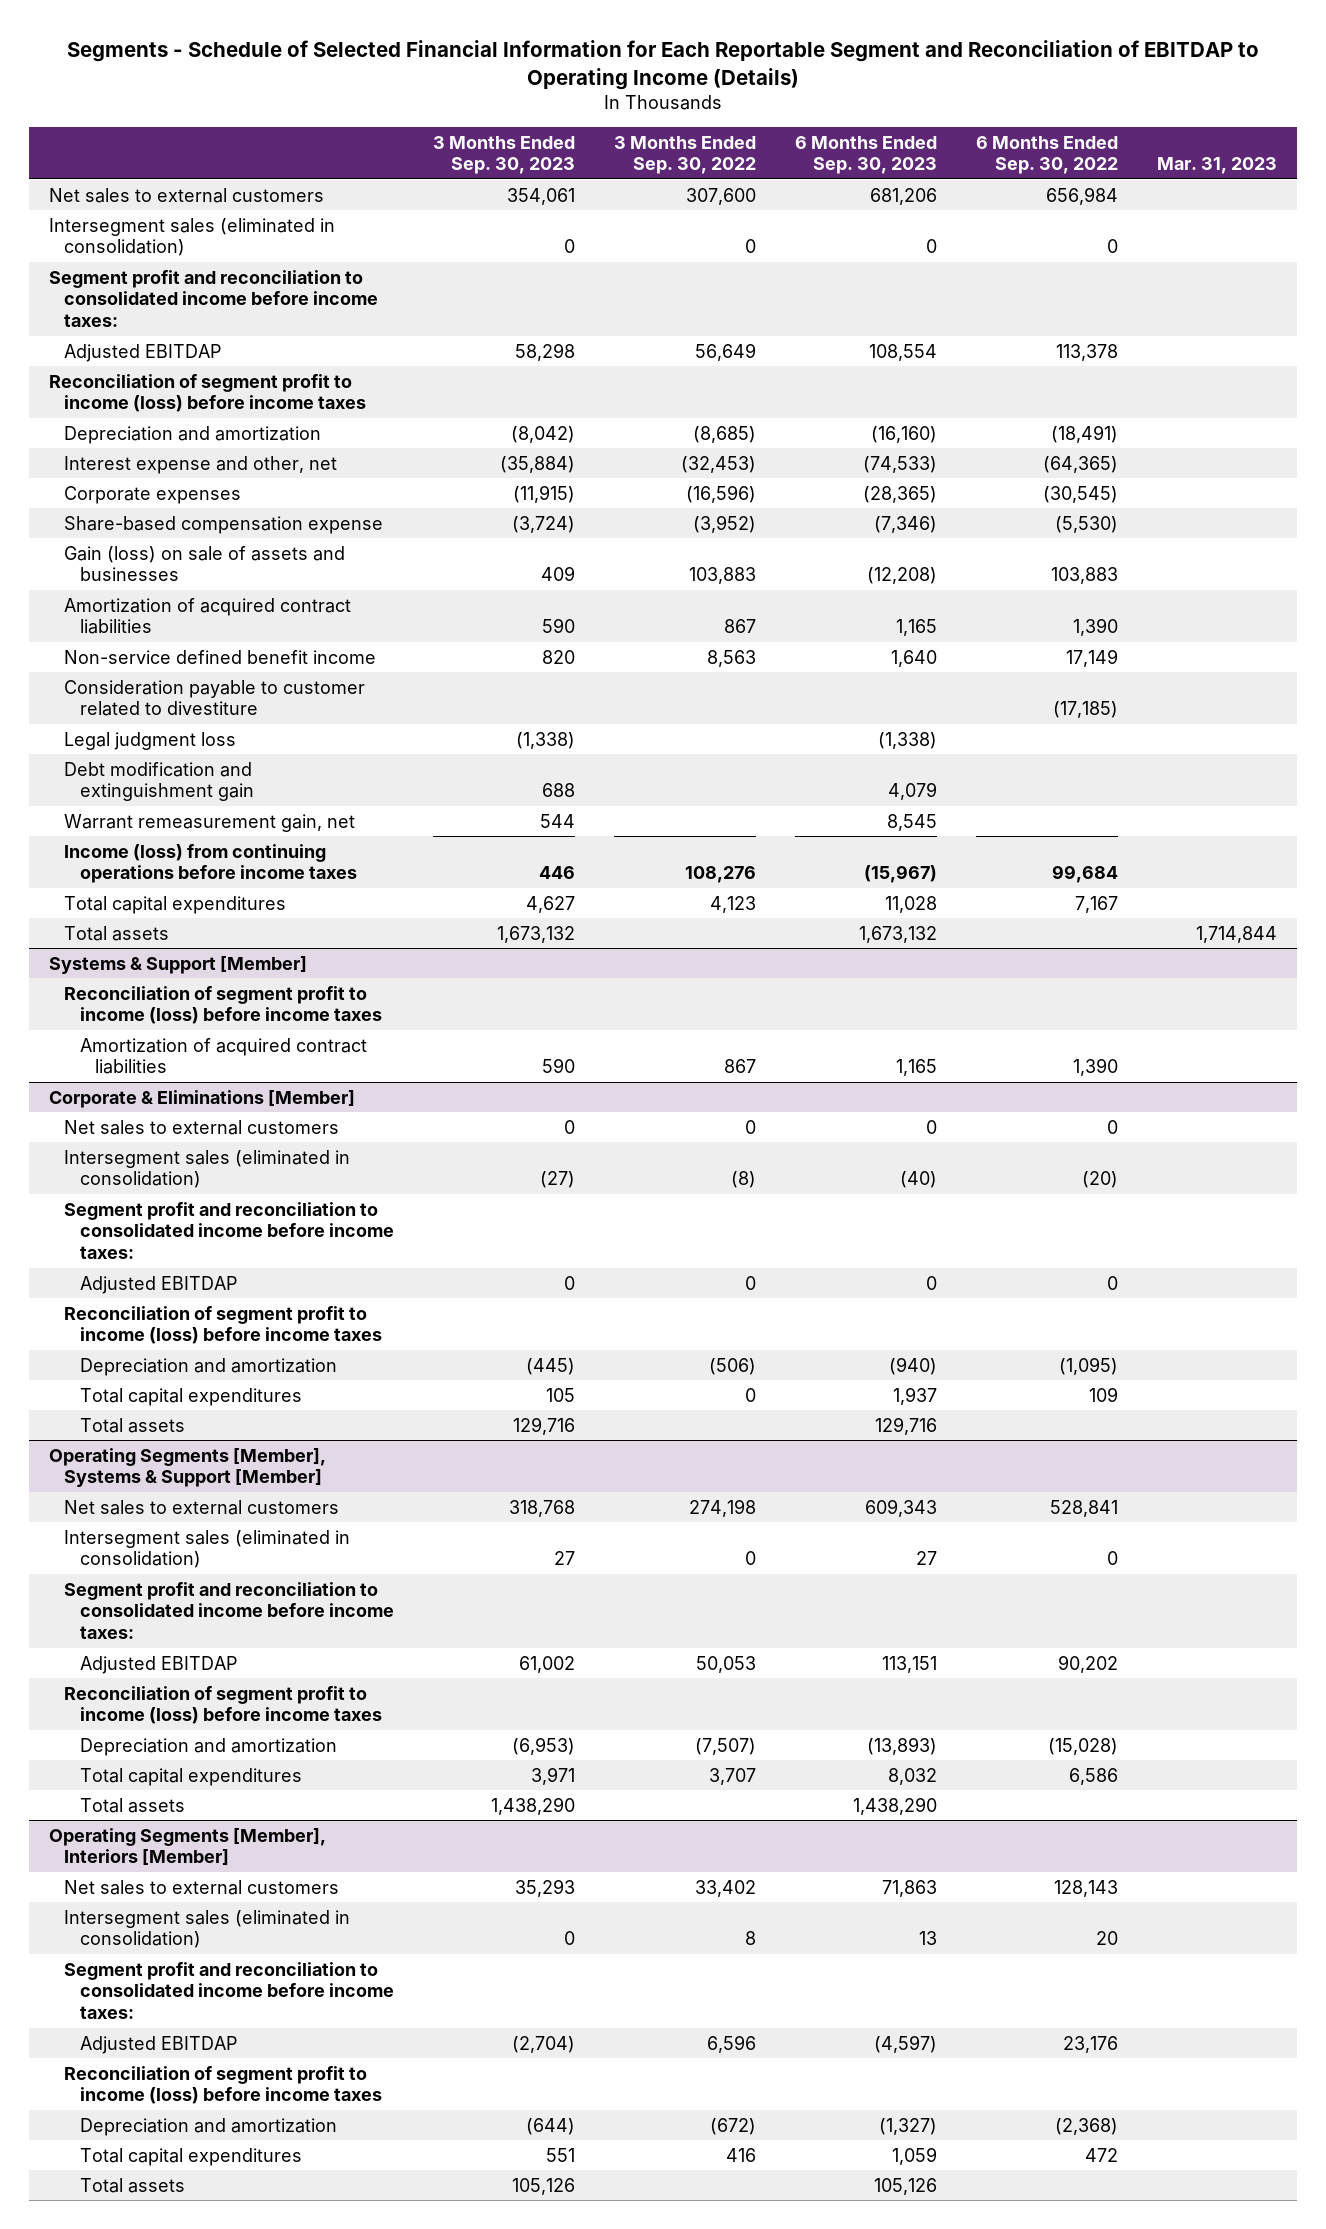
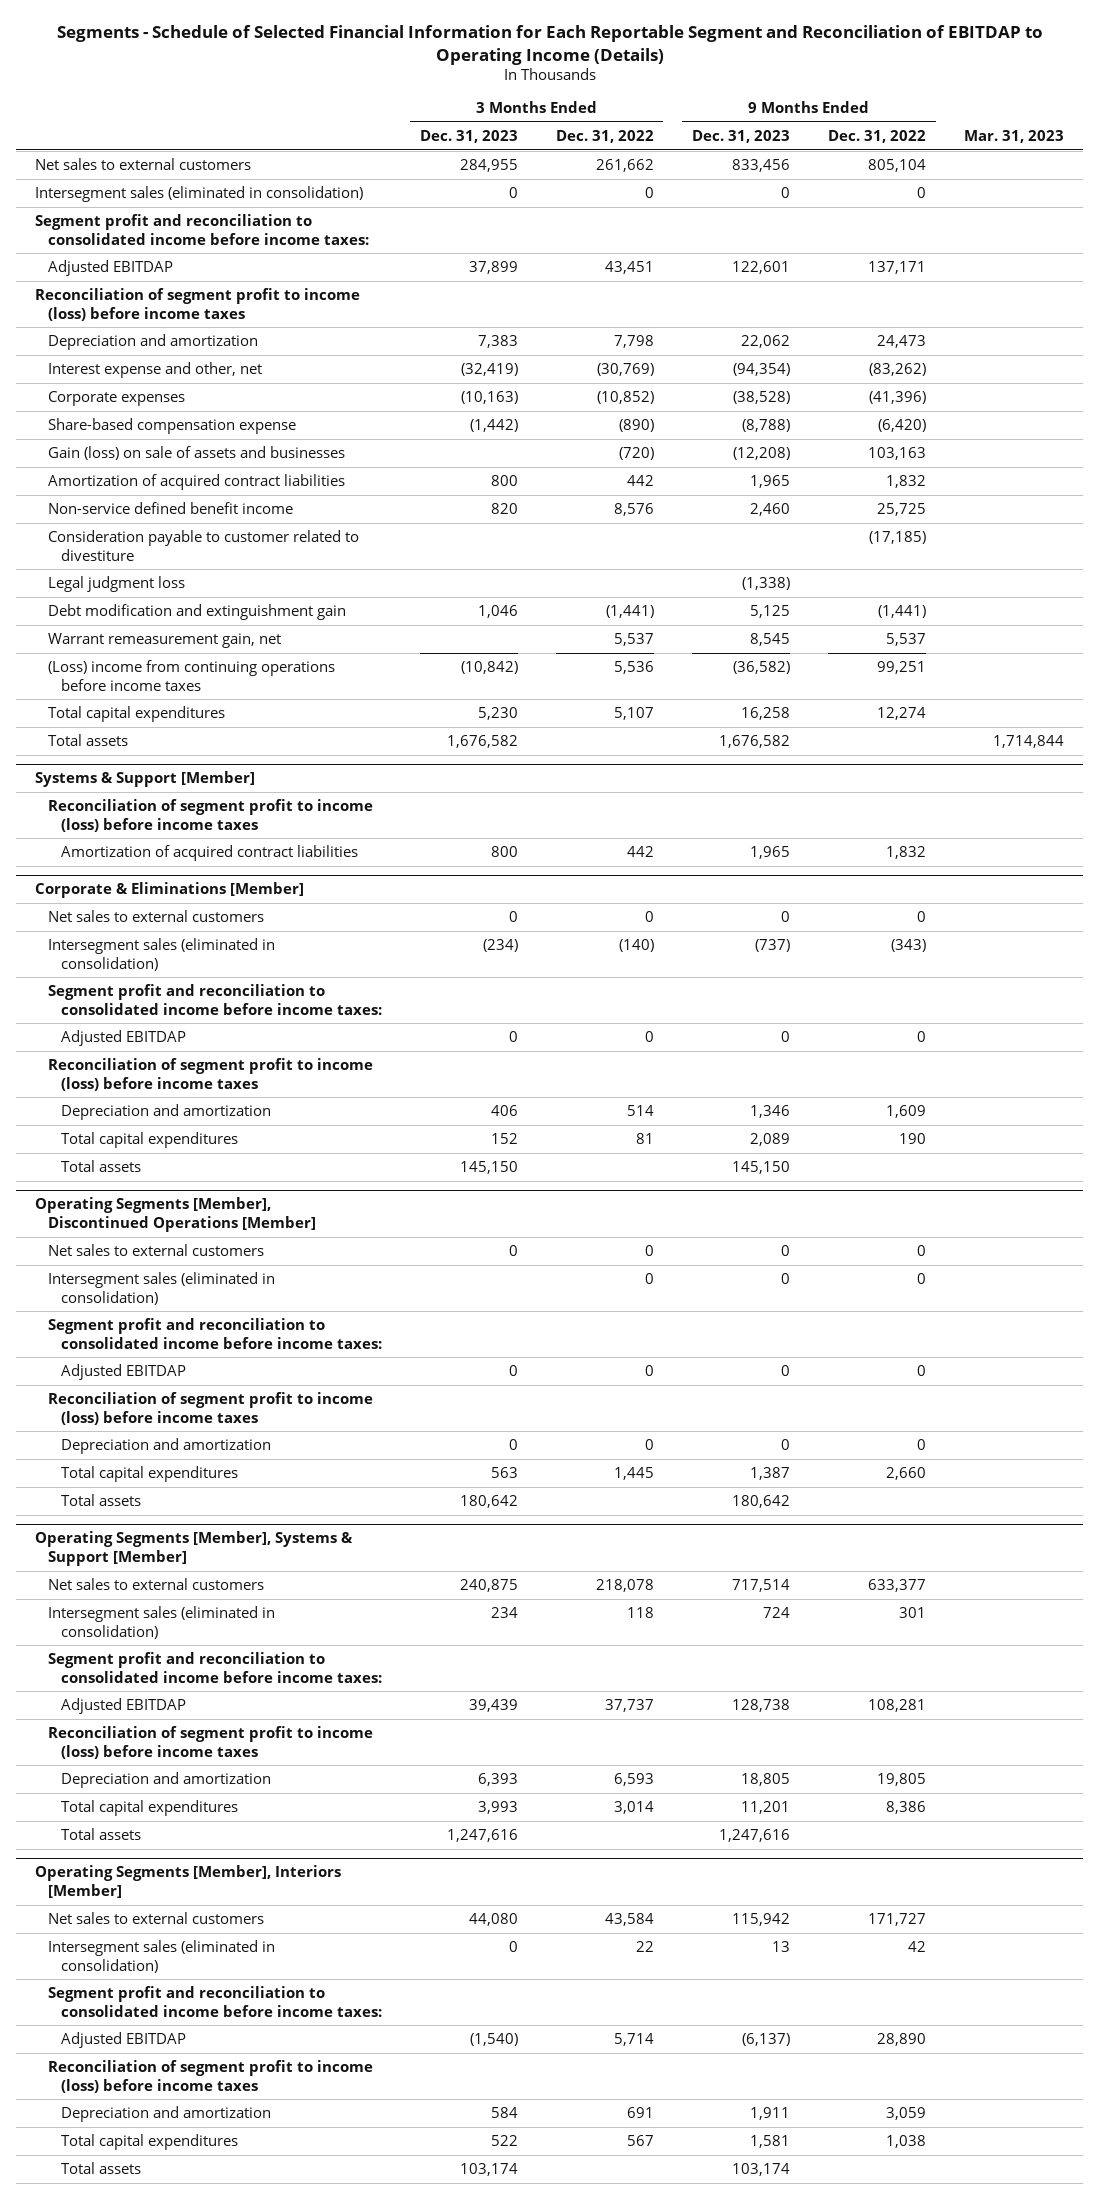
- | 3 Months Ended Sep. 30, 2023 | 3 Months Ended Sep. 30, 2022 | 6 Months Ended Sep. 30, 2023 | 6 Months Ended Sep. 30, 2022 | Mar. 31, 2023
+ | 3 Months Ended Dec. 31, 2023 | 3 Months Ended Dec. 31, 2022 | 9 Months Ended Dec. 31, 2023 | 9 Months Ended Dec. 31, 2022 | Mar. 31, 2023
- Income (loss) from continuing operations before income taxes | 446 | 108,276 | (15,967) | 99,684 |
+ (Loss) income from continuing operations before income taxes | (10,842) | 5,536 | (36,582) | 99,251 |
+ Operating Segments [Member], Discontinued Operations [Member]
+ Net sales to external customers | 0 | 0 | 0 | 0 |
+ Intersegment sales (eliminated in consolidation) | | 0 | 0 | 0 |
+ Segment profit and reconciliation to consolidated income before income taxes:
+ Adjusted EBITDAP | 0 | 0 | 0 | 0 |
+ Reconciliation of segment profit to income (loss) before income taxes
+ Depreciation and amortization | 0 | 0 | 0 | 0 |
+ Total capital expenditures | 563 | 1,445 | 1,387 | 2,660 |
+ Total assets | 180,642 | | 180,642 | |

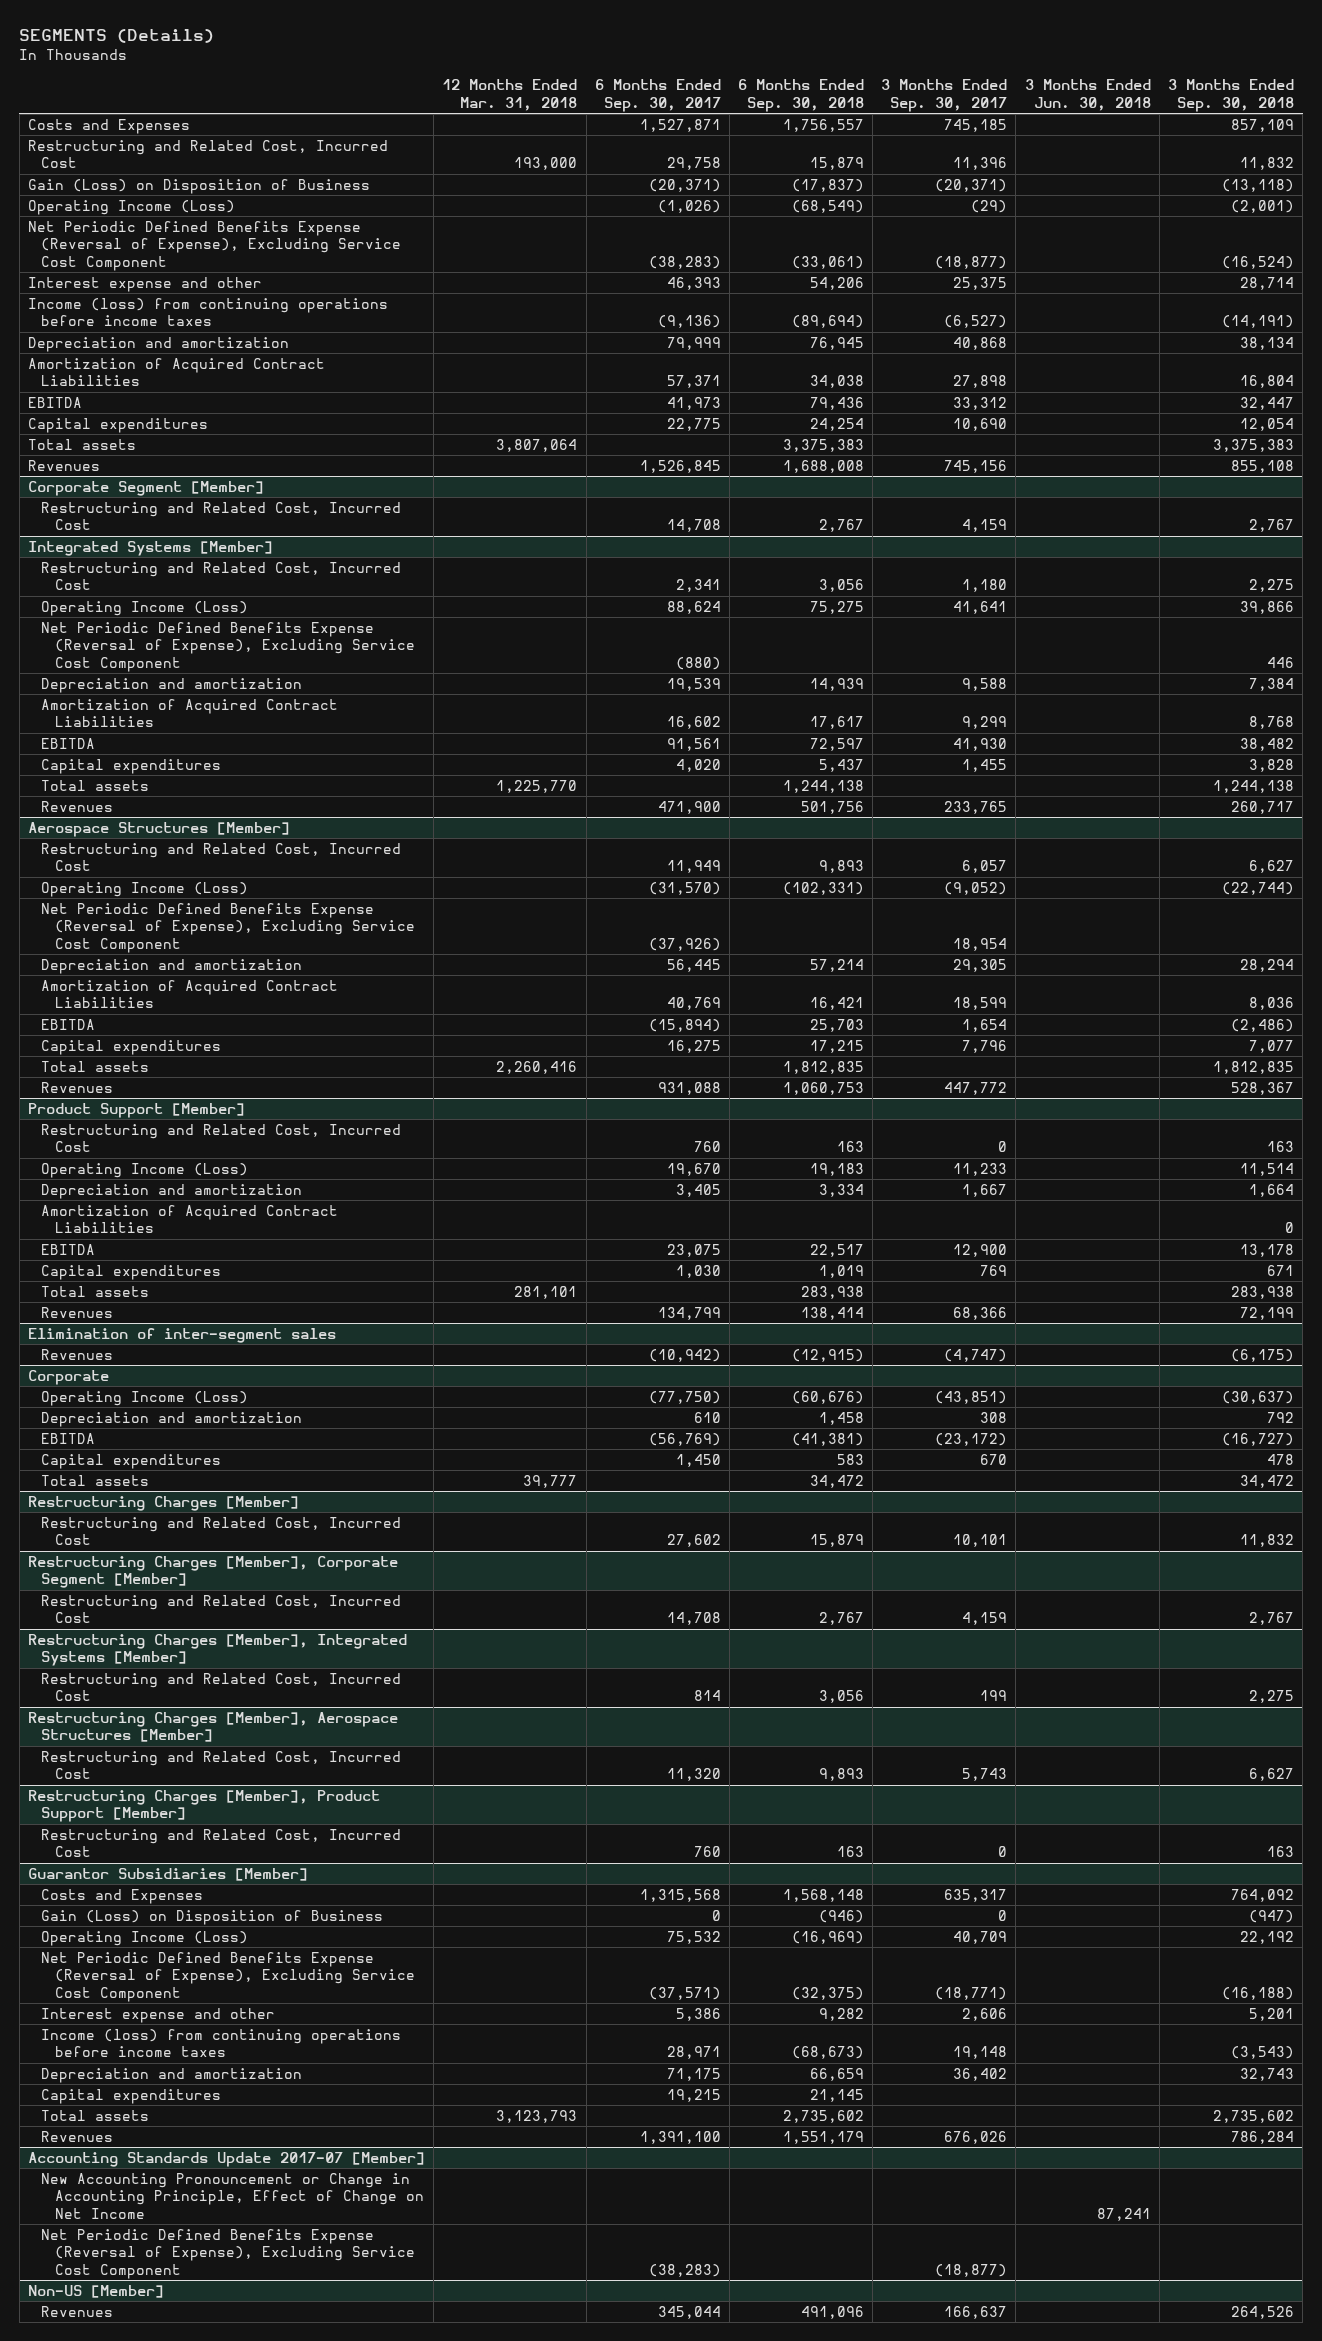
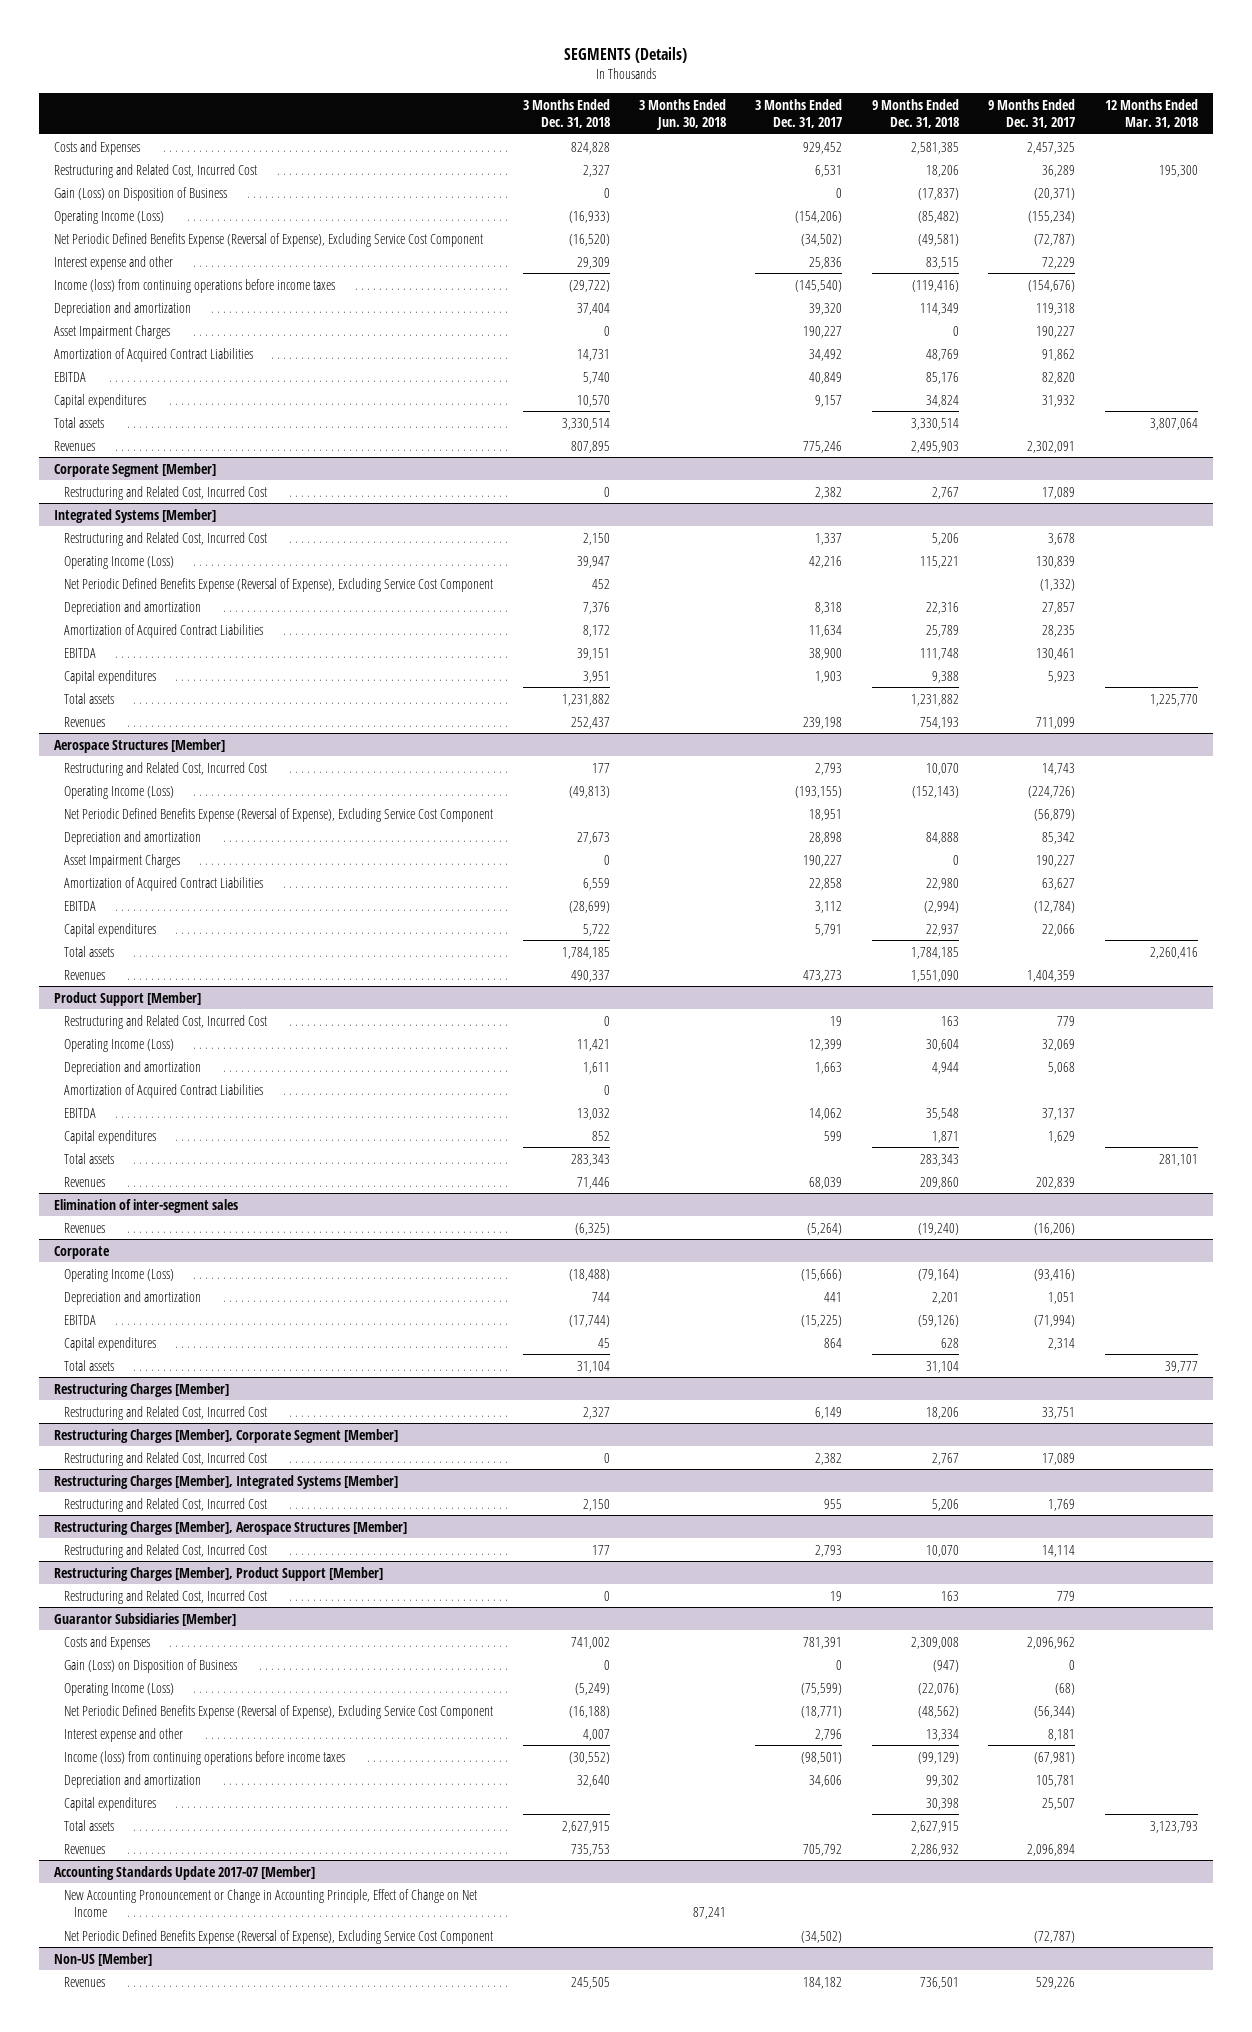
- | 12 Months Ended Mar. 31, 2018 | 6 Months Ended Sep. 30, 2017 | 6 Months Ended Sep. 30, 2018 | 3 Months Ended Sep. 30, 2017 | 3 Months Ended Jun. 30, 2018 | 3 Months Ended Sep. 30, 2018
+ | 3 Months Ended Dec. 31, 2018 | 3 Months Ended Jun. 30, 2018 | 3 Months Ended Dec. 31, 2017 | 9 Months Ended Dec. 31, 2018 | 9 Months Ended Dec. 31, 2017 | 12 Months Ended Mar. 31, 2018
- Restructuring and Related Cost, Incurred Cost | 193,000 | 29,758 | 15,879 | 11,396 | | 11,832
+ Restructuring and Related Cost, Incurred Cost | 2,327 | | 6,531 | 18,206 | 36,289 | 195,300
+ Asset Impairment Charges | 0 | | 190,227 | 0 | 190,227 |
@ Aerospace Structures [Member]
+ Asset Impairment Charges | 0 | | 190,227 | 0 | 190,227 |

